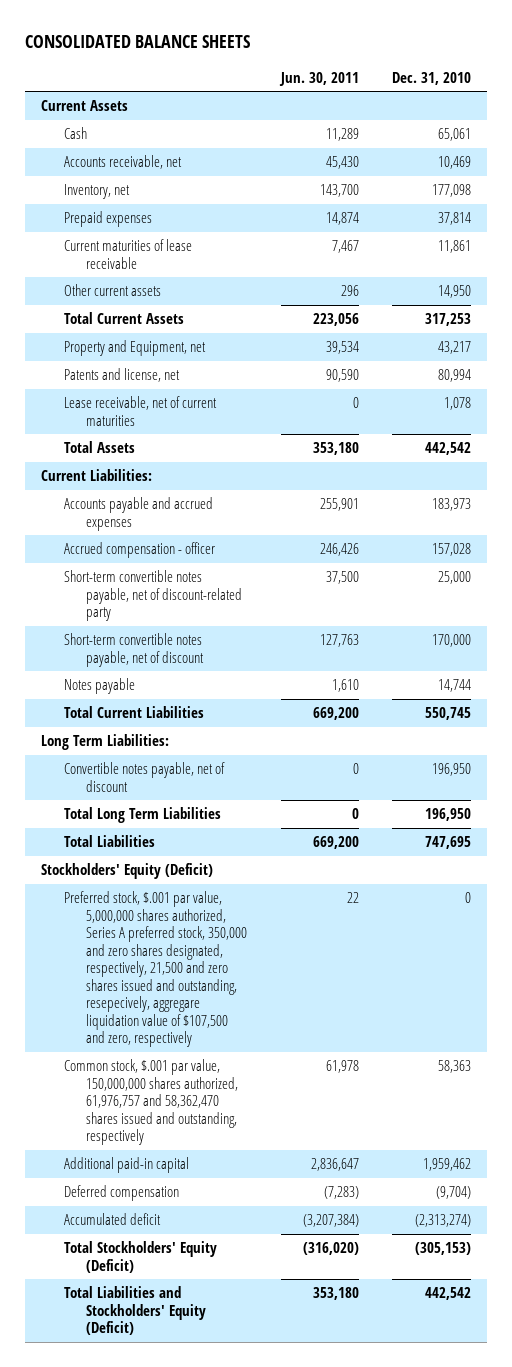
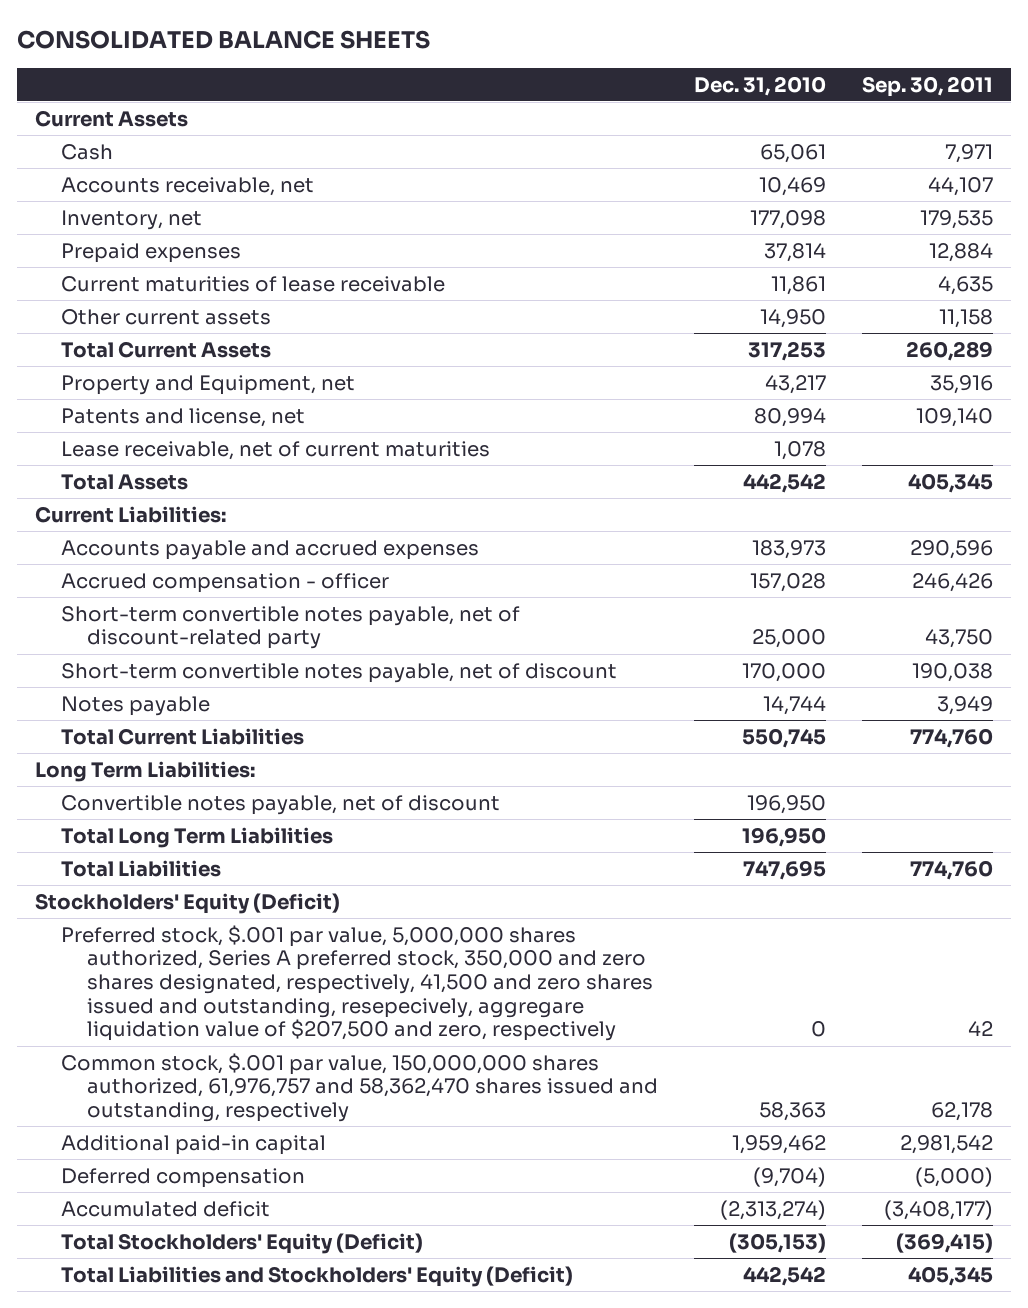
- | Jun. 30, 2011 | Dec. 31, 2010
+ | Dec. 31, 2010 | Sep. 30, 2011
- Preferred stock, $.001 par value, 5,000,000 shares authorized, Series A preferred stock, 350,000 and zero shares designated, respectively, 21,500 and zero shares issued and outstanding, resepecively, aggregare liquidation value of $107,500 and zero, respectively | 22 | 0
+ Preferred stock, $.001 par value, 5,000,000 shares authorized, Series A preferred stock, 350,000 and zero shares designated, respectively, 41,500 and zero shares issued and outstanding, resepecively, aggregare liquidation value of $207,500 and zero, respectively | 0 | 42

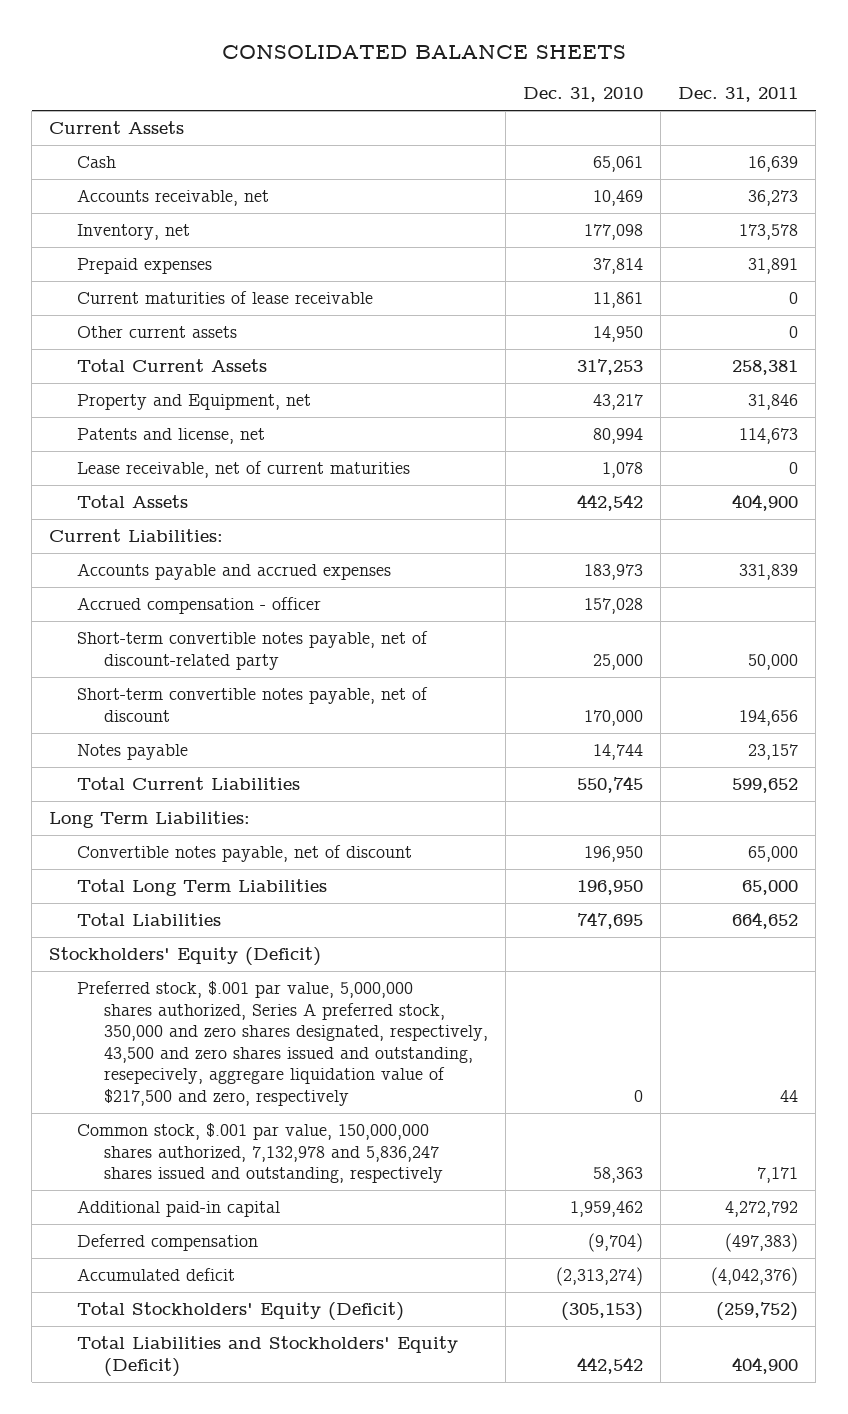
- | Dec. 31, 2010 | Sep. 30, 2011
+ | Dec. 31, 2010 | Dec. 31, 2011
- Preferred stock, $.001 par value, 5,000,000 shares authorized, Series A preferred stock, 350,000 and zero shares designated, respectively, 41,500 and zero shares issued and outstanding, resepecively, aggregare liquidation value of $207,500 and zero, respectively | 0 | 42
- Common stock, $.001 par value, 150,000,000 shares authorized, 61,976,757 and 58,362,470 shares issued and outstanding, respectively | 58,363 | 62,178
+ Preferred stock, $.001 par value, 5,000,000 shares authorized, Series A preferred stock, 350,000 and zero shares designated, respectively, 43,500 and zero shares issued and outstanding, resepecively, aggregare liquidation value of $217,500 and zero, respectively | 0 | 44
+ Common stock, $.001 par value, 150,000,000 shares authorized, 7,132,978 and 5,836,247 shares issued and outstanding, respectively | 58,363 | 7,171

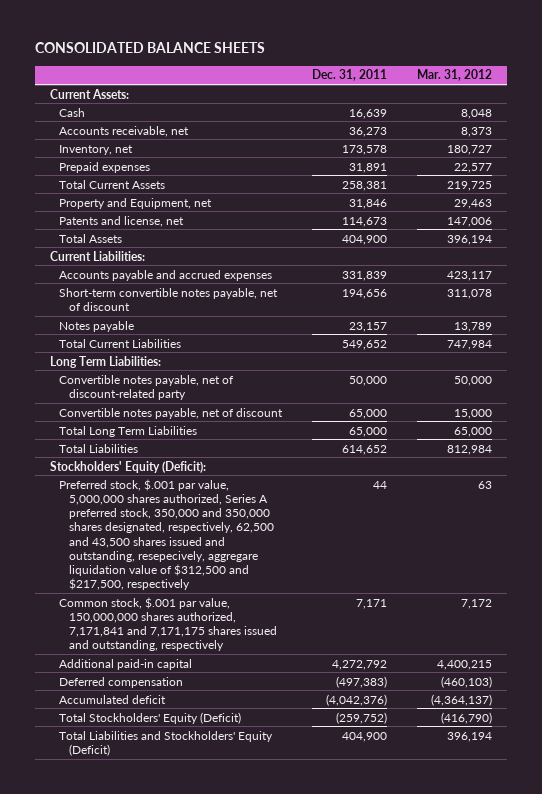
- | Dec. 31, 2010 | Dec. 31, 2011
+ | Dec. 31, 2011 | Mar. 31, 2012
- Current Assets
+ Current Assets:
- Current maturities of lease receivable | 11,861 | 0
- Other current assets | 14,950 | 0
- Lease receivable, net of current maturities | 1,078 | 0
- Accrued compensation - officer | 157,028 |
- Short-term convertible notes payable, net of discount-related party | 25,000 | 50,000
- Total Current Liabilities | 550,745 | 599,652
+ Total Current Liabilities | 549,652 | 747,984
+ Convertible notes payable, net of discount-related party | 50,000 | 50,000
- Total Liabilities | 747,695 | 664,652
- Stockholders' Equity (Deficit)
- Preferred stock, $.001 par value, 5,000,000 shares authorized, Series A preferred stock, 350,000 and zero shares designated, respectively, 43,500 and zero shares issued and outstanding, resepecively, aggregare liquidation value of $217,500 and zero, respectively | 0 | 44
- Common stock, $.001 par value, 150,000,000 shares authorized, 7,132,978 and 5,836,247 shares issued and outstanding, respectively | 58,363 | 7,171
+ Total Liabilities | 614,652 | 812,984
+ Stockholders' Equity (Deficit):
+ Preferred stock, $.001 par value, 5,000,000 shares authorized, Series A preferred stock, 350,000 and 350,000 shares designated, respectively, 62,500 and 43,500 shares issued and outstanding, resepecively, aggregare liquidation value of $312,500 and $217,500, respectively | 44 | 63
+ Common stock, $.001 par value, 150,000,000 shares authorized, 7,171,841 and 7,171,175 shares issued and outstanding, respectively | 7,171 | 7,172

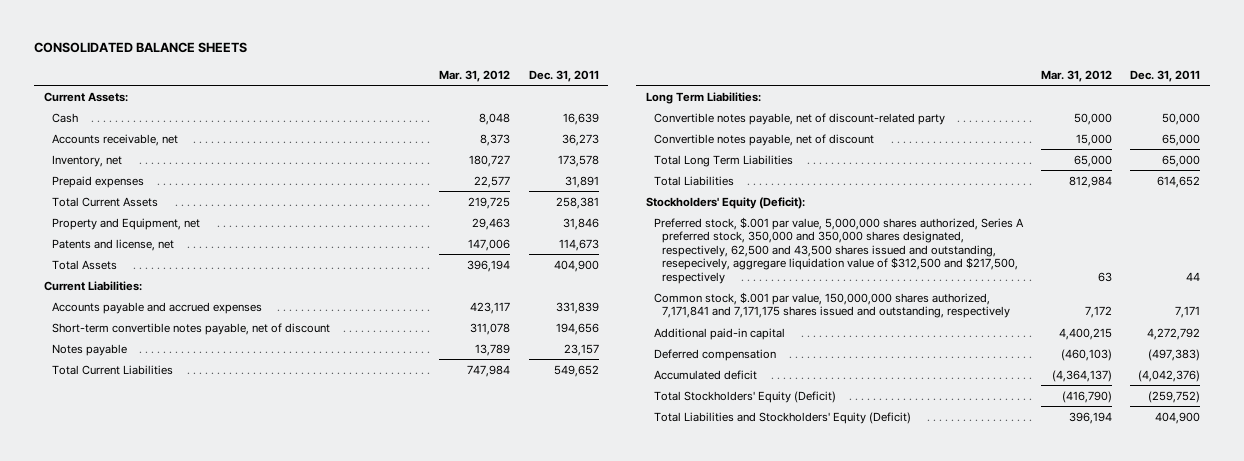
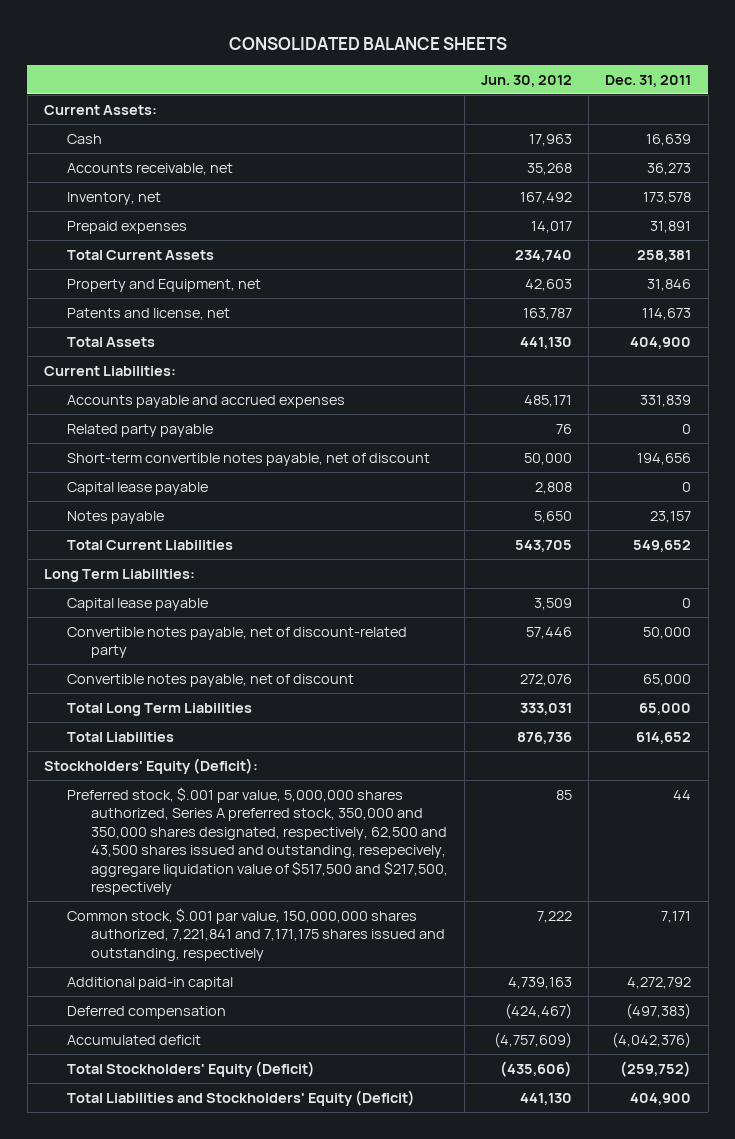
- | Mar. 31, 2012 | Dec. 31, 2011
+ | Jun. 30, 2012 | Dec. 31, 2011
+ Related party payable | 76 | 0
+ Capital lease payable | 2,808 | 0
+ Capital lease payable | 3,509 | 0
- Preferred stock, $.001 par value, 5,000,000 shares authorized, Series A preferred stock, 350,000 and 350,000 shares designated, respectively, 62,500 and 43,500 shares issued and outstanding, resepecively, aggregare liquidation value of $312,500 and $217,500, respectively | 63 | 44
- Common stock, $.001 par value, 150,000,000 shares authorized, 7,171,841 and 7,171,175 shares issued and outstanding, respectively | 7,172 | 7,171
+ Preferred stock, $.001 par value, 5,000,000 shares authorized, Series A preferred stock, 350,000 and 350,000 shares designated, respectively, 62,500 and 43,500 shares issued and outstanding, resepecively, aggregare liquidation value of $517,500 and $217,500, respectively | 85 | 44
+ Common stock, $.001 par value, 150,000,000 shares authorized, 7,221,841 and 7,171,175 shares issued and outstanding, respectively | 7,222 | 7,171

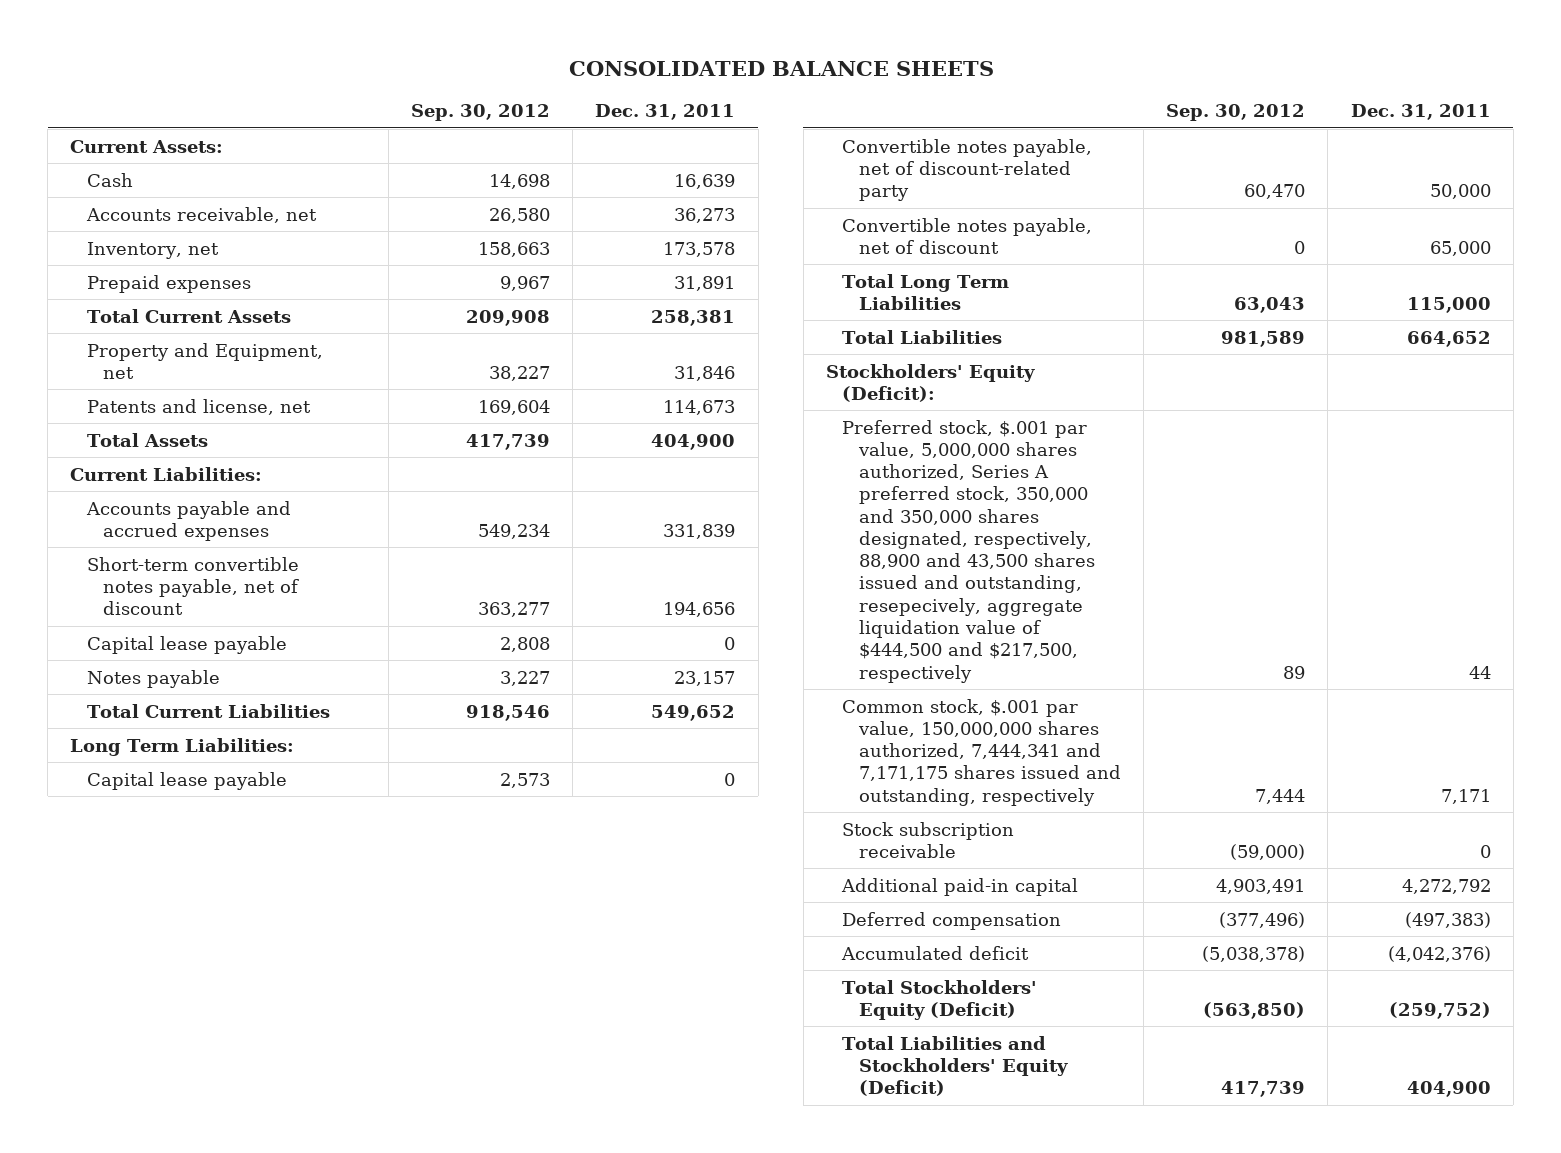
- | Jun. 30, 2012 | Dec. 31, 2011
+ | Sep. 30, 2012 | Dec. 31, 2011
- Related party payable | 76 | 0
- Total Long Term Liabilities | 333,031 | 65,000
- Total Liabilities | 876,736 | 614,652
+ Total Long Term Liabilities | 63,043 | 115,000
+ Total Liabilities | 981,589 | 664,652
- Preferred stock, $.001 par value, 5,000,000 shares authorized, Series A preferred stock, 350,000 and 350,000 shares designated, respectively, 62,500 and 43,500 shares issued and outstanding, resepecively, aggregare liquidation value of $517,500 and $217,500, respectively | 85 | 44
- Common stock, $.001 par value, 150,000,000 shares authorized, 7,221,841 and 7,171,175 shares issued and outstanding, respectively | 7,222 | 7,171
+ Preferred stock, $.001 par value, 5,000,000 shares authorized, Series A preferred stock, 350,000 and 350,000 shares designated, respectively, 88,900 and 43,500 shares issued and outstanding, resepecively, aggregate liquidation value of $444,500 and $217,500, respectively | 89 | 44
+ Common stock, $.001 par value, 150,000,000 shares authorized, 7,444,341 and 7,171,175 shares issued and outstanding, respectively | 7,444 | 7,171
+ Stock subscription receivable | (59,000) | 0

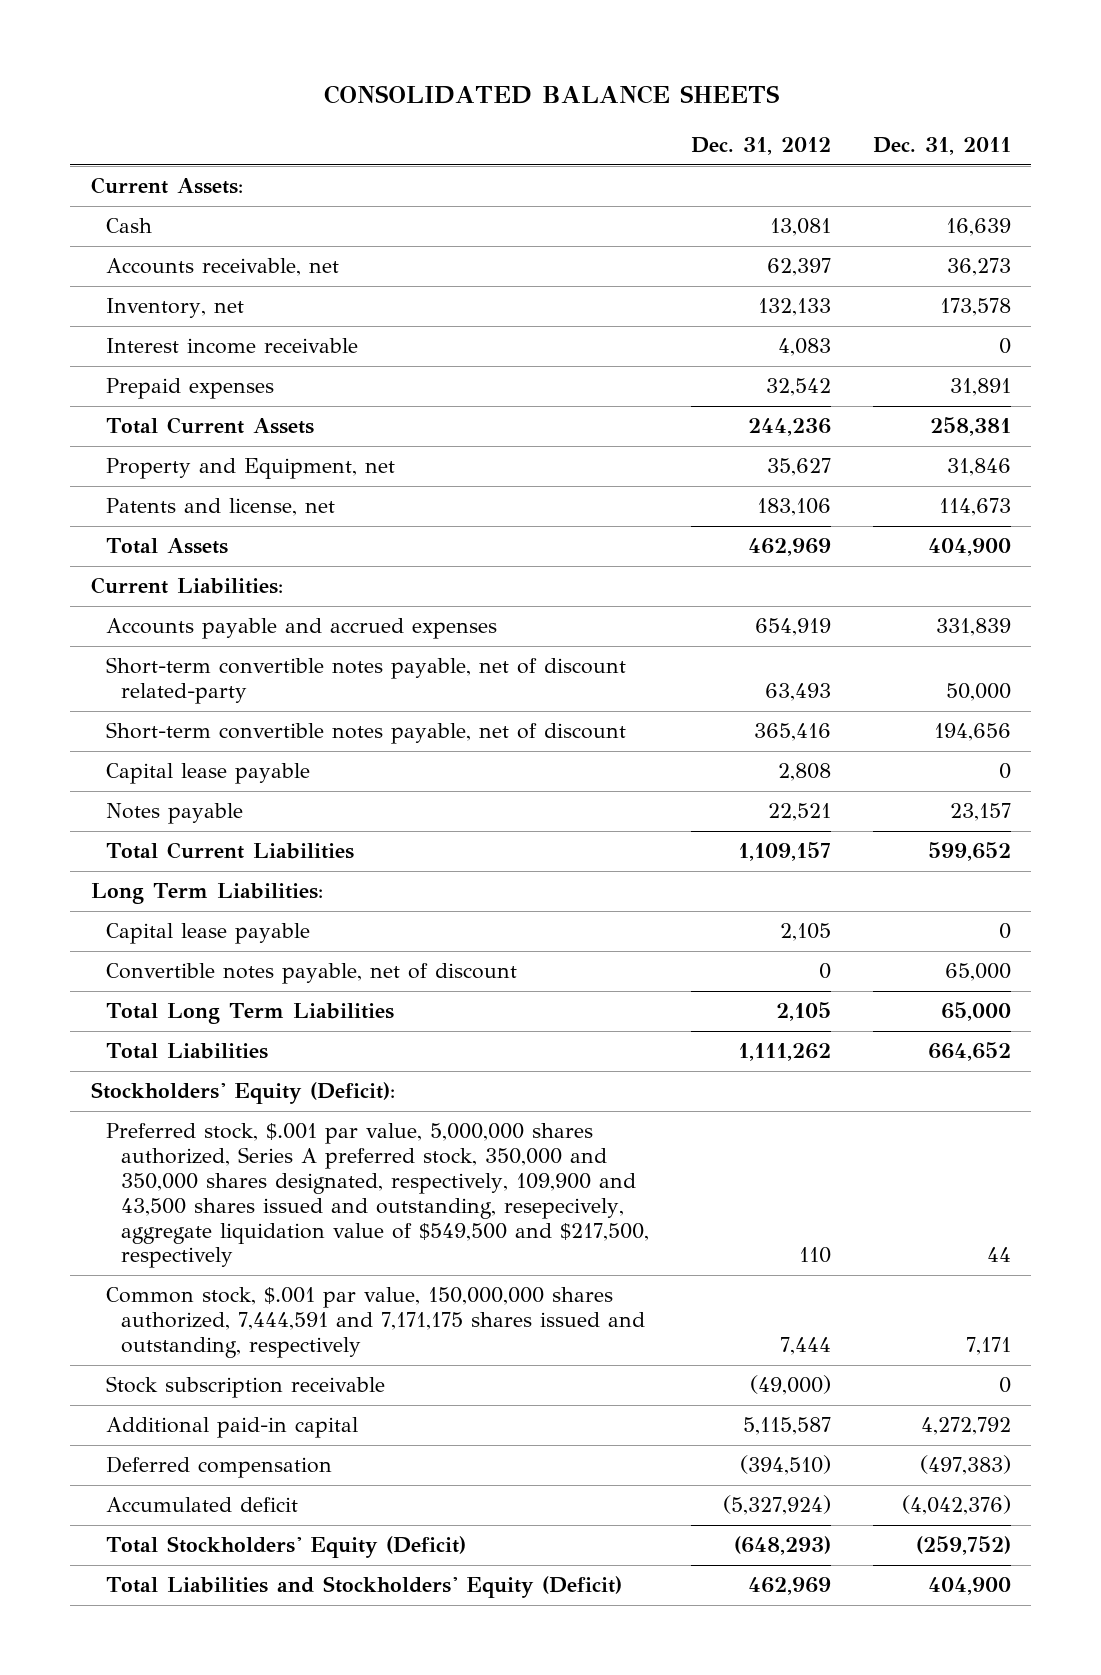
- | Sep. 30, 2012 | Dec. 31, 2011
+ | Dec. 31, 2012 | Dec. 31, 2011
+ Interest income receivable | 4,083 | 0
+ Short-term convertible notes payable, net of discount related-party | 63,493 | 50,000
- Total Current Liabilities | 918,546 | 549,652
+ Total Current Liabilities | 1,109,157 | 599,652
- Convertible notes payable, net of discount-related party | 60,470 | 50,000
- Total Long Term Liabilities | 63,043 | 115,000
+ Total Long Term Liabilities | 2,105 | 65,000
- Preferred stock, $.001 par value, 5,000,000 shares authorized, Series A preferred stock, 350,000 and 350,000 shares designated, respectively, 88,900 and 43,500 shares issued and outstanding, resepecively, aggregate liquidation value of $444,500 and $217,500, respectively | 89 | 44
- Common stock, $.001 par value, 150,000,000 shares authorized, 7,444,341 and 7,171,175 shares issued and outstanding, respectively | 7,444 | 7,171
+ Preferred stock, $.001 par value, 5,000,000 shares authorized, Series A preferred stock, 350,000 and 350,000 shares designated, respectively, 109,900 and 43,500 shares issued and outstanding, resepecively, aggregate liquidation value of $549,500 and $217,500, respectively | 110 | 44
+ Common stock, $.001 par value, 150,000,000 shares authorized, 7,444,591 and 7,171,175 shares issued and outstanding, respectively | 7,444 | 7,171

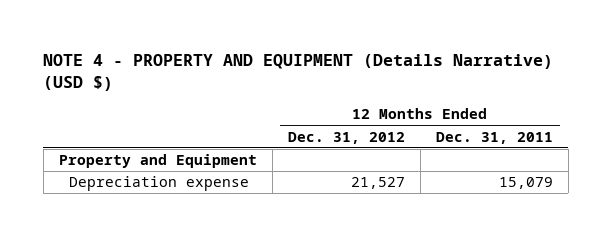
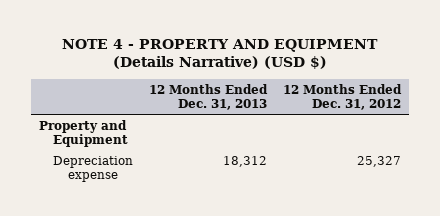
- | 12 Months Ended Dec. 31, 2012 | 12 Months Ended Dec. 31, 2011
+ | 12 Months Ended Dec. 31, 2013 | 12 Months Ended Dec. 31, 2012
- Depreciation expense | 21,527 | 15,079
+ Depreciation expense | 18,312 | 25,327

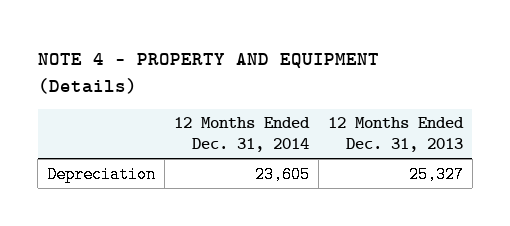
- NOTE 4 - PROPERTY AND EQUIPMENT (Details Narrative) (USD $)
+ NOTE 4 - PROPERTY AND EQUIPMENT (Details)
- | 12 Months Ended Dec. 31, 2013 | 12 Months Ended Dec. 31, 2012
+ | 12 Months Ended Dec. 31, 2014 | 12 Months Ended Dec. 31, 2013
- Property and Equipment
- Depreciation expense | 18,312 | 25,327
+ Depreciation | 23,605 | 25,327

